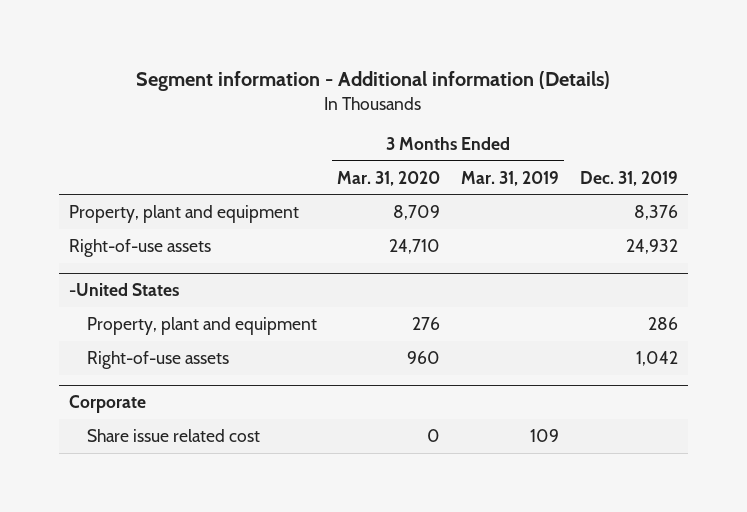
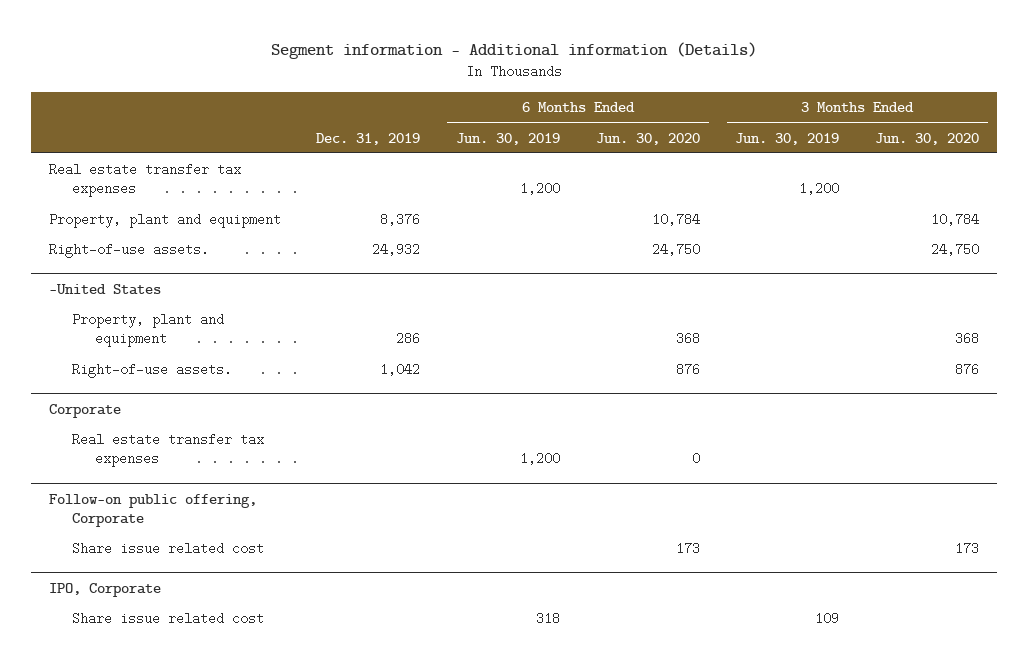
- | 3 Months Ended Mar. 31, 2020 | 3 Months Ended Mar. 31, 2019 | Dec. 31, 2019
+ | Dec. 31, 2019 | 6 Months Ended Jun. 30, 2019 | 6 Months Ended Jun. 30, 2020 | 3 Months Ended Jun. 30, 2019 | 3 Months Ended Jun. 30, 2020
+ Real estate transfer tax expenses | | 1,200 | | 1,200 |
- Right-of-use assets | 24,710 | | 24,932
+ Right-of-use assets. | 24,932 | | 24,750 | | 24,750
@ -United States
- Right-of-use assets | 960 | | 1,042
+ Right-of-use assets. | 1,042 | | 876 | | 876
@ Corporate
- Share issue related cost | 0 | 109 |
+ Real estate transfer tax expenses | | 1,200 | 0 | |
+ Follow-on public offering, Corporate
+ Share issue related cost | | | 173 | | 173
+ IPO, Corporate
+ Share issue related cost | | 318 | | 109 |

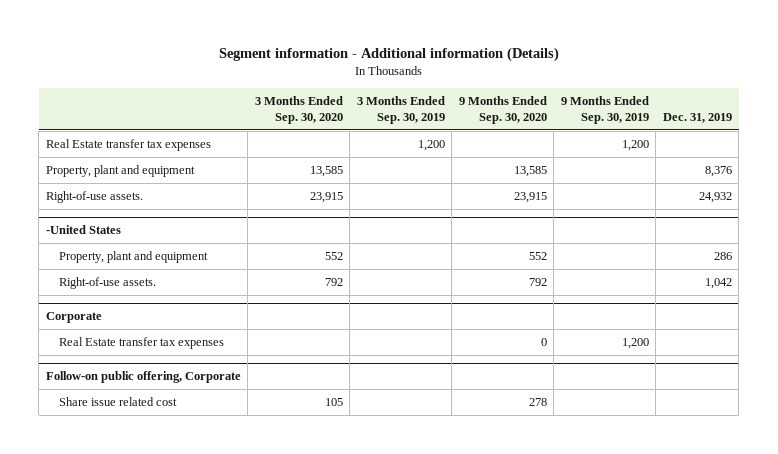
- | Dec. 31, 2019 | 6 Months Ended Jun. 30, 2019 | 6 Months Ended Jun. 30, 2020 | 3 Months Ended Jun. 30, 2019 | 3 Months Ended Jun. 30, 2020
+ | 3 Months Ended Sep. 30, 2020 | 3 Months Ended Sep. 30, 2019 | 9 Months Ended Sep. 30, 2020 | 9 Months Ended Sep. 30, 2019 | Dec. 31, 2019
- Real estate transfer tax expenses | | 1,200 | | 1,200 |
+ Real Estate transfer tax expenses | | 1,200 | | 1,200 |
@ Corporate
- Real estate transfer tax expenses | | 1,200 | 0 | |
+ Real Estate transfer tax expenses | | | 0 | 1,200 |
- IPO, Corporate
- Share issue related cost | | 318 | | 109 |

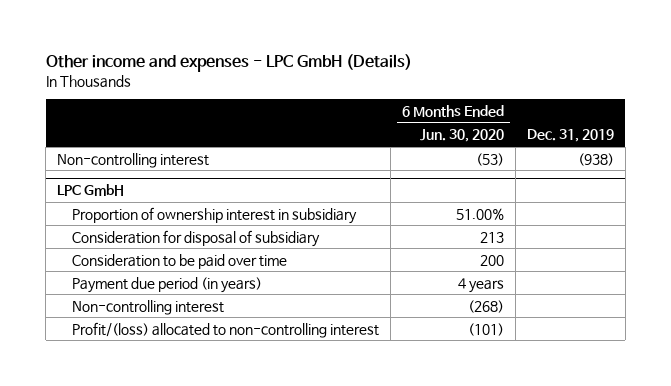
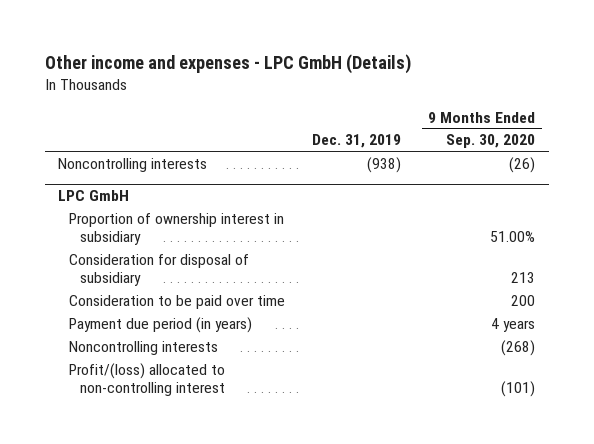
- | 6 Months Ended Jun. 30, 2020 | Dec. 31, 2019
+ | Dec. 31, 2019 | 9 Months Ended Sep. 30, 2020
- Non-controlling interest | (53) | (938)
+ Noncontrolling interests | (938) | (26)
@ LPC GmbH
- Non-controlling interest | (268) |
+ Noncontrolling interests | | (268)

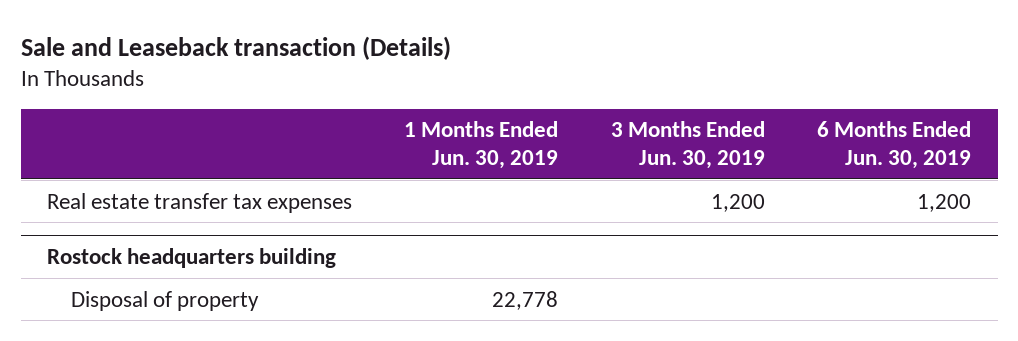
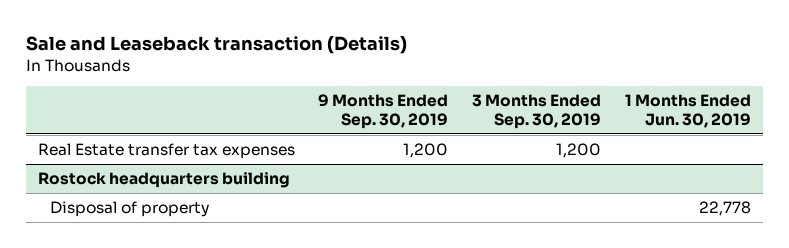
- | 1 Months Ended Jun. 30, 2019 | 3 Months Ended Jun. 30, 2019 | 6 Months Ended Jun. 30, 2019
+ | 9 Months Ended Sep. 30, 2019 | 3 Months Ended Sep. 30, 2019 | 1 Months Ended Jun. 30, 2019
- Real estate transfer tax expenses | | 1,200 | 1,200
+ Real Estate transfer tax expenses | 1,200 | 1,200 |

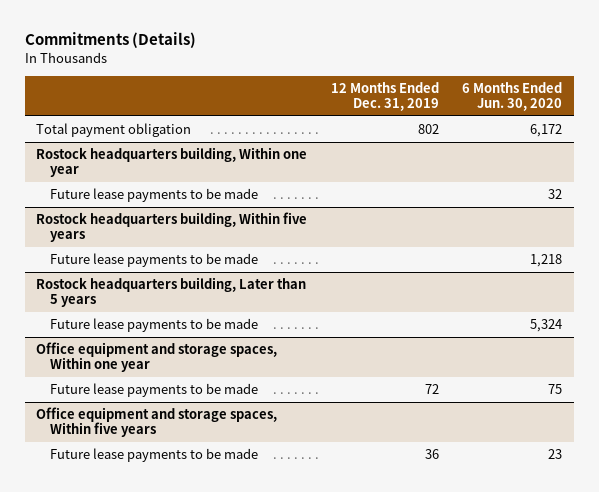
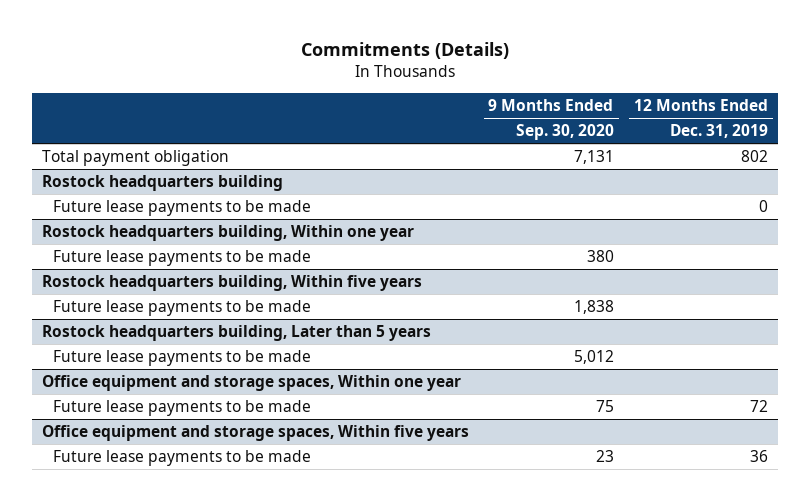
- | 12 Months Ended Dec. 31, 2019 | 6 Months Ended Jun. 30, 2020
+ | 9 Months Ended Sep. 30, 2020 | 12 Months Ended Dec. 31, 2019
+ Rostock headquarters building
+ Future lease payments to be made | | 0

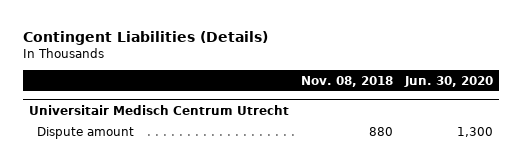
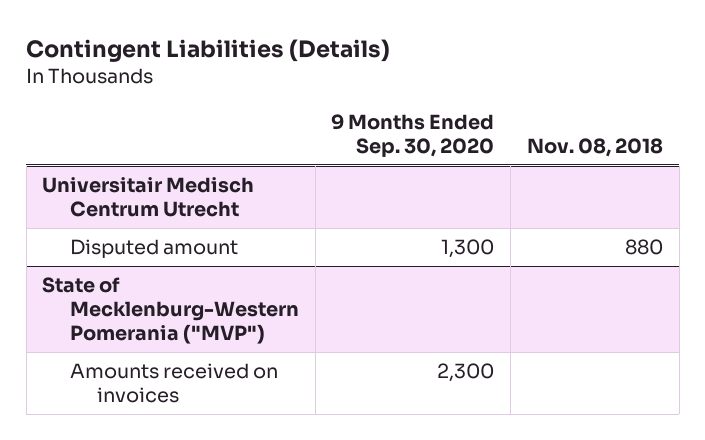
- | Nov. 08, 2018 | Jun. 30, 2020
+ | 9 Months Ended Sep. 30, 2020 | Nov. 08, 2018
@ Universitair Medisch Centrum Utrecht
- Dispute amount | 880 | 1,300
+ Disputed amount | 1,300 | 880
+ State of Mecklenburg-Western Pomerania ("MVP")
+ Amounts received on invoices | 2,300 |

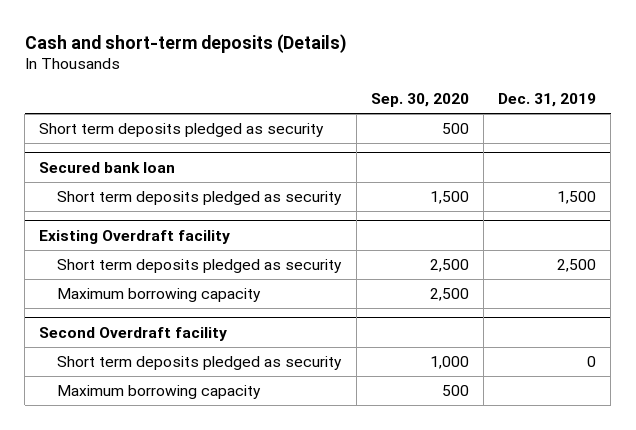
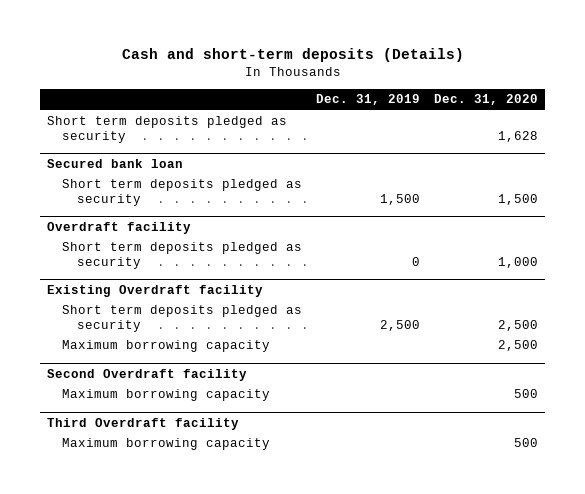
- | Sep. 30, 2020 | Dec. 31, 2019
+ | Dec. 31, 2019 | Dec. 31, 2020
+ Overdraft facility
+ Short term deposits pledged as security | 0 | 1,000
@ Second Overdraft facility
- Short term deposits pledged as security | 1,000 | 0
+ Third Overdraft facility
+ Maximum borrowing capacity | | 500

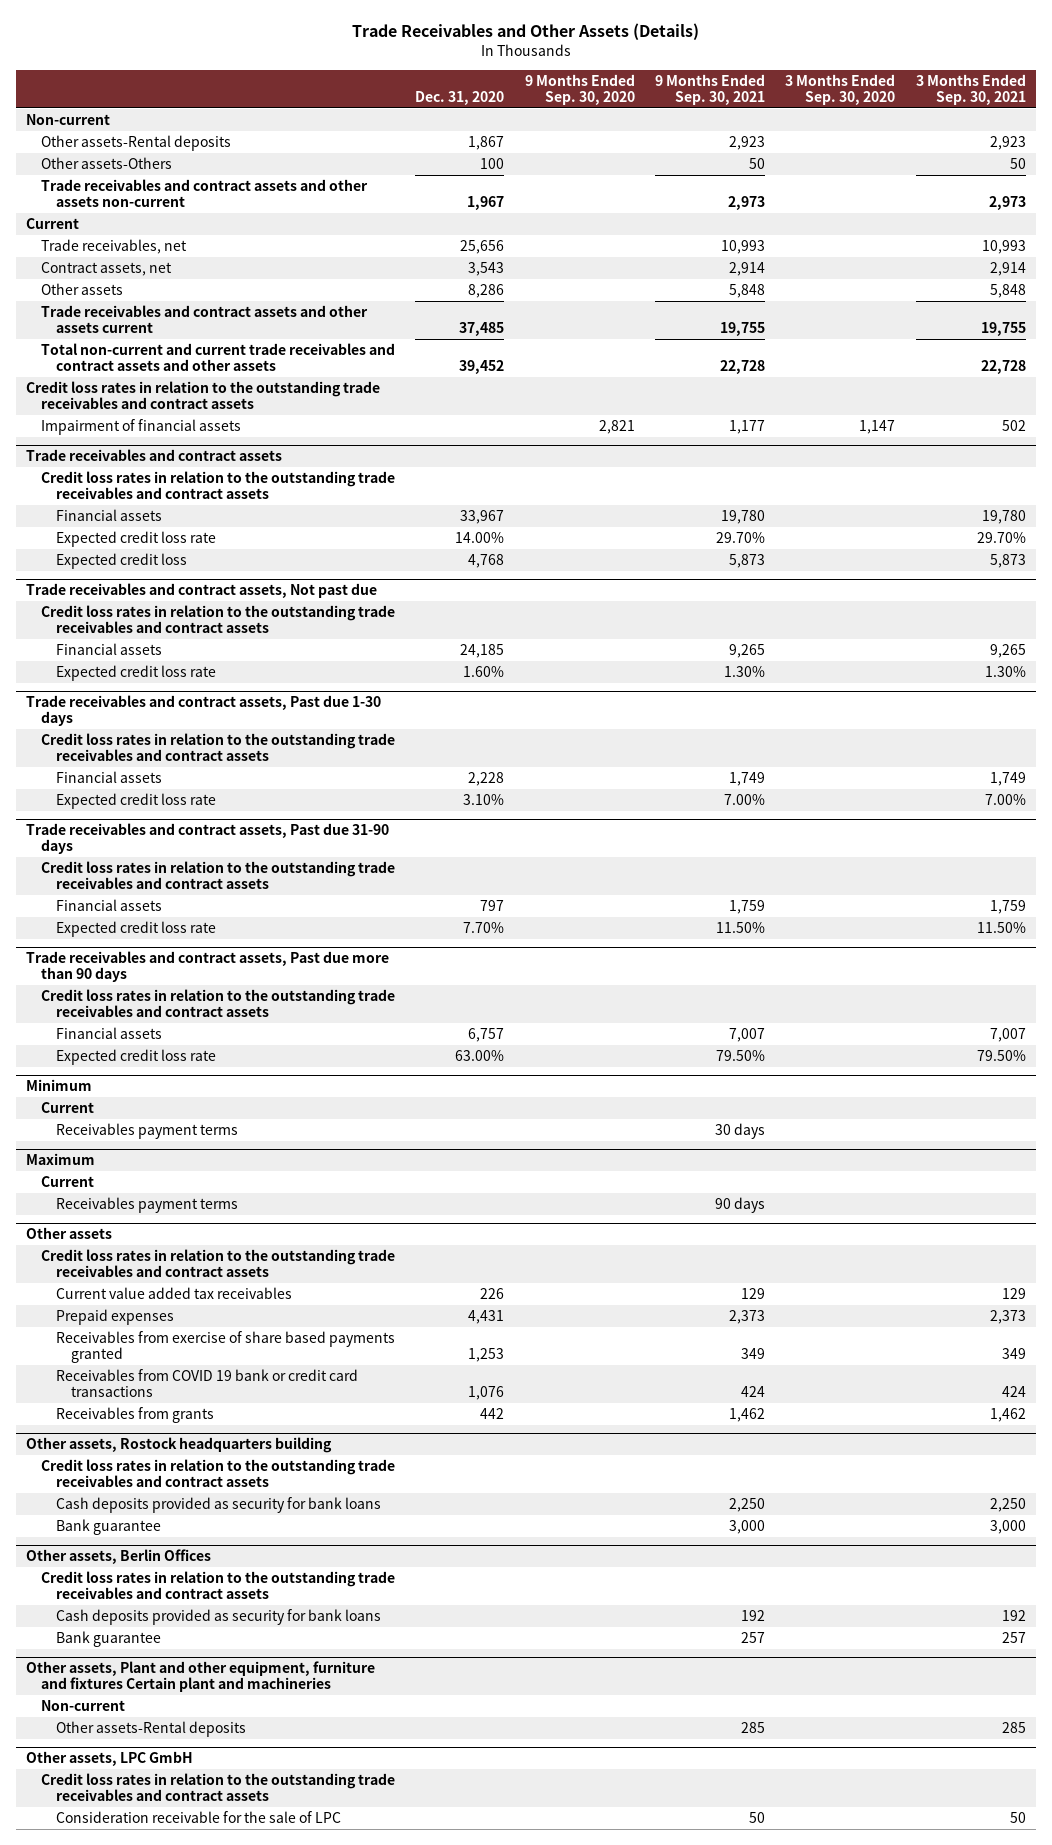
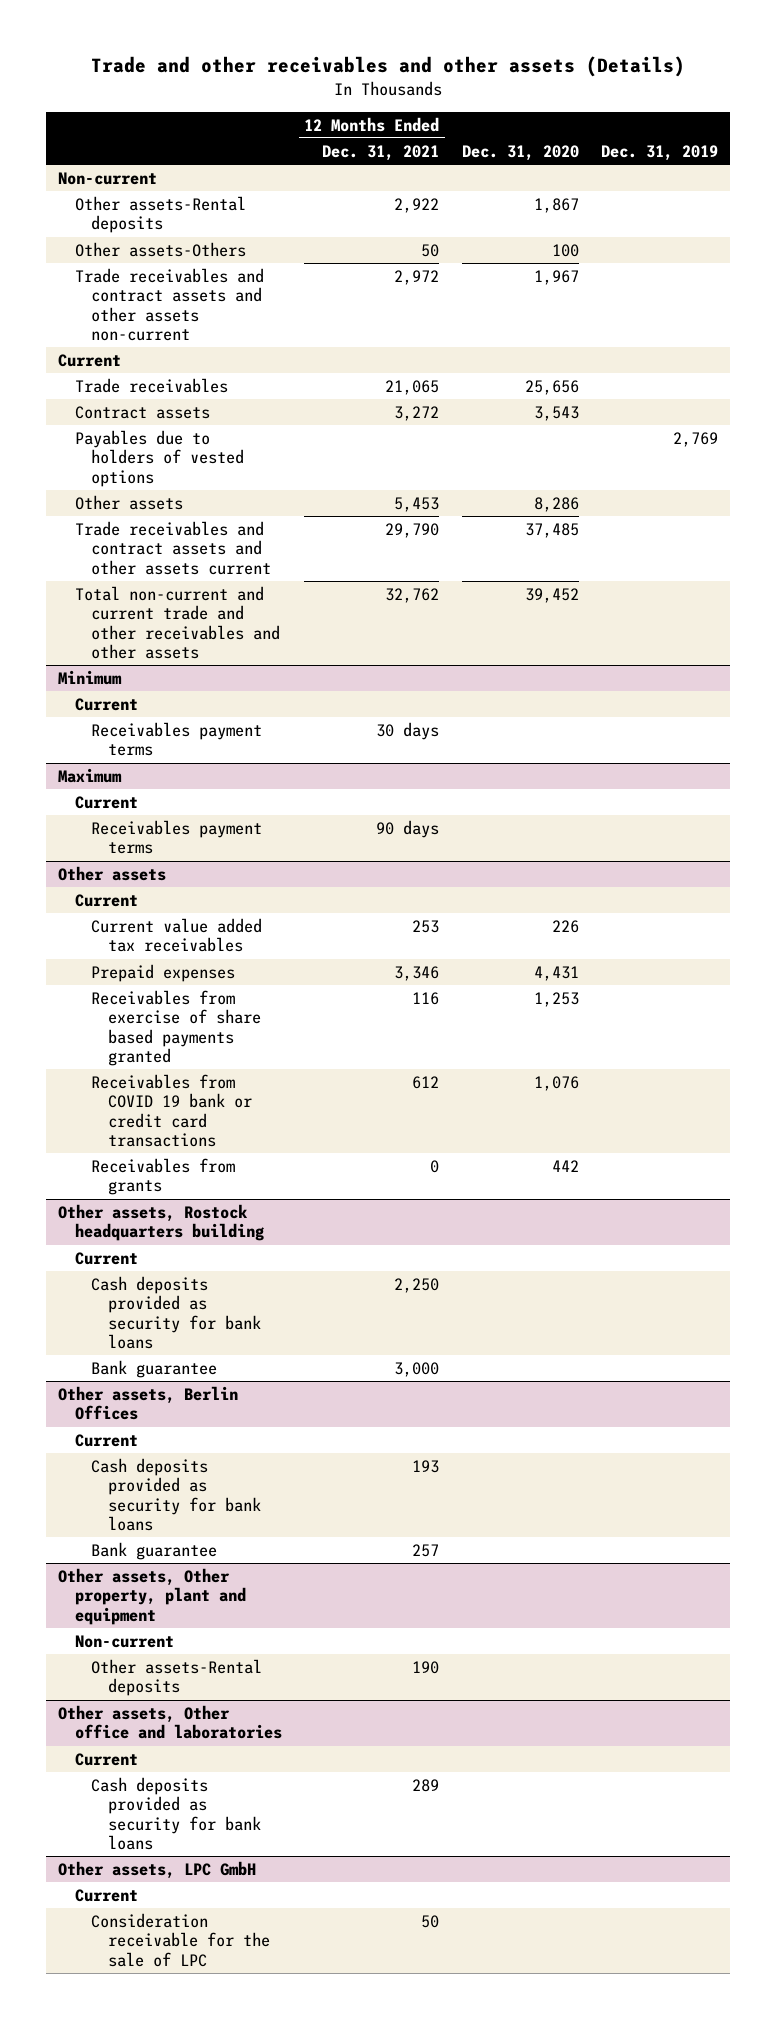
- Trade Receivables and Other Assets (Details)
+ Trade and other receivables and other assets (Details)
- | Dec. 31, 2020 | 9 Months Ended Sep. 30, 2020 | 9 Months Ended Sep. 30, 2021 | 3 Months Ended Sep. 30, 2020 | 3 Months Ended Sep. 30, 2021
+ | 12 Months Ended Dec. 31, 2021 | Dec. 31, 2020 | Dec. 31, 2019
- Trade receivables, net | 25,656 | | 10,993 | | 10,993
- Contract assets, net | 3,543 | | 2,914 | | 2,914
+ Trade receivables | 21,065 | 25,656 |
+ Contract assets | 3,272 | 3,543 |
+ Payables due to holders of vested options | | | 2,769
- Total non-current and current trade receivables and contract assets and other assets | 39,452 | | 22,728 | | 22,728
- Credit loss rates in relation to the outstanding trade receivables and contract assets
- Impairment of financial assets | | 2,821 | 1,177 | 1,147 | 502
- Trade receivables and contract assets
- Credit loss rates in relation to the outstanding trade receivables and contract assets
- Financial assets | 33,967 | | 19,780 | | 19,780
- Expected credit loss rate | 14.00% | | 29.70% | | 29.70%
- Expected credit loss | 4,768 | | 5,873 | | 5,873
- Trade receivables and contract assets, Not past due
- Credit loss rates in relation to the outstanding trade receivables and contract assets
- Financial assets | 24,185 | | 9,265 | | 9,265
- Expected credit loss rate | 1.60% | | 1.30% | | 1.30%
- Trade receivables and contract assets, Past due 1-30 days
- Credit loss rates in relation to the outstanding trade receivables and contract assets
- Financial assets | 2,228 | | 1,749 | | 1,749
- Expected credit loss rate | 3.10% | | 7.00% | | 7.00%
- Trade receivables and contract assets, Past due 31-90 days
- Credit loss rates in relation to the outstanding trade receivables and contract assets
- Financial assets | 797 | | 1,759 | | 1,759
- Expected credit loss rate | 7.70% | | 11.50% | | 11.50%
- Trade receivables and contract assets, Past due more than 90 days
- Credit loss rates in relation to the outstanding trade receivables and contract assets
- Financial assets | 6,757 | | 7,007 | | 7,007
- Expected credit loss rate | 63.00% | | 79.50% | | 79.50%
+ Total non-current and current trade and other receivables and other assets | 32,762 | 39,452 |
@ Other assets
- Credit loss rates in relation to the outstanding trade receivables and contract assets
+ Current
@ Other assets, Rostock headquarters building
- Credit loss rates in relation to the outstanding trade receivables and contract assets
+ Current
@ Other assets, Berlin Offices
- Credit loss rates in relation to the outstanding trade receivables and contract assets
+ Current
- Other assets, Plant and other equipment, furniture and fixtures Certain plant and machineries
+ Other assets, Other property, plant and equipment
+ Other assets, Other office and laboratories
+ Current
+ Cash deposits provided as security for bank loans | 289 | |
@ Other assets, LPC GmbH
- Credit loss rates in relation to the outstanding trade receivables and contract assets
+ Current

